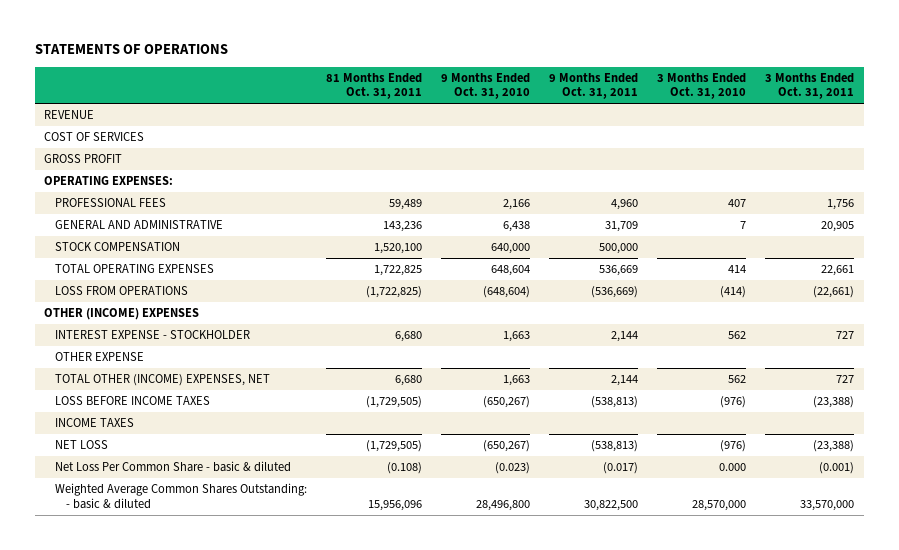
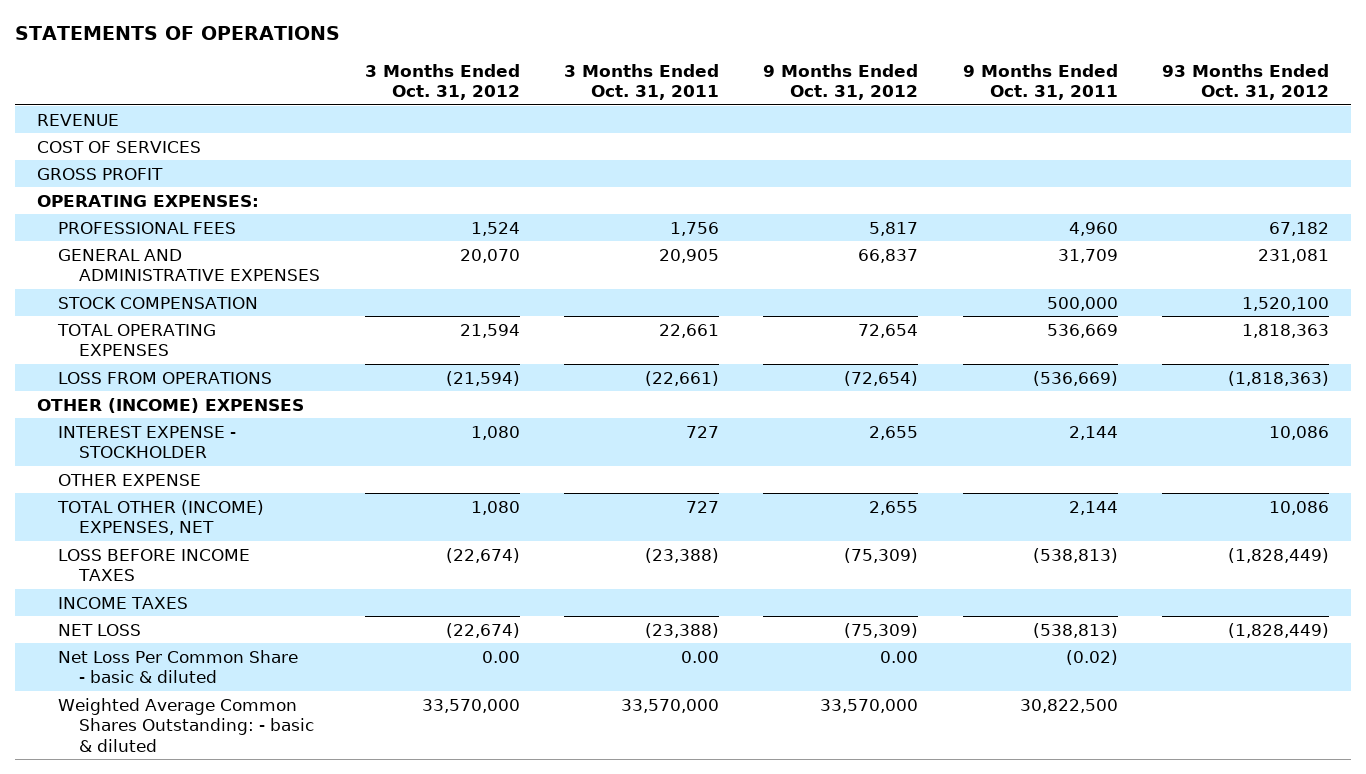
- | 81 Months Ended Oct. 31, 2011 | 9 Months Ended Oct. 31, 2010 | 9 Months Ended Oct. 31, 2011 | 3 Months Ended Oct. 31, 2010 | 3 Months Ended Oct. 31, 2011
+ | 3 Months Ended Oct. 31, 2012 | 3 Months Ended Oct. 31, 2011 | 9 Months Ended Oct. 31, 2012 | 9 Months Ended Oct. 31, 2011 | 93 Months Ended Oct. 31, 2012
- GENERAL AND ADMINISTRATIVE | 143,236 | 6,438 | 31,709 | 7 | 20,905
+ GENERAL AND ADMINISTRATIVE EXPENSES | 20,070 | 20,905 | 66,837 | 31,709 | 231,081
- Net Loss Per Common Share - basic & diluted | (0.108) | (0.023) | (0.017) | 0.000 | (0.001)
+ Net Loss Per Common Share - basic & diluted | 0.00 | 0.00 | 0.00 | (0.02) |

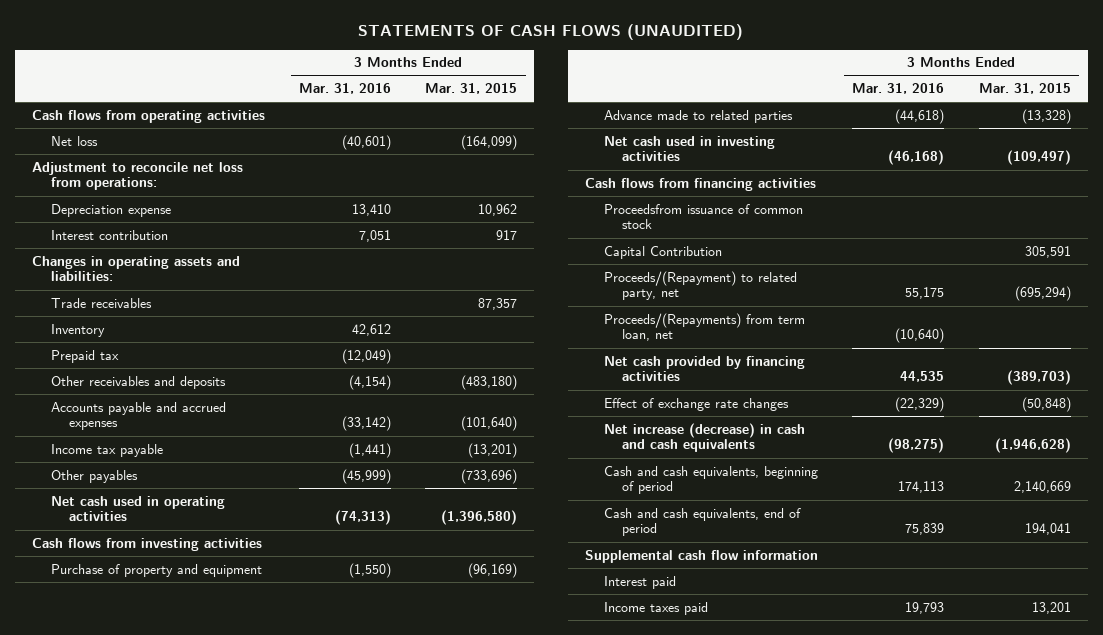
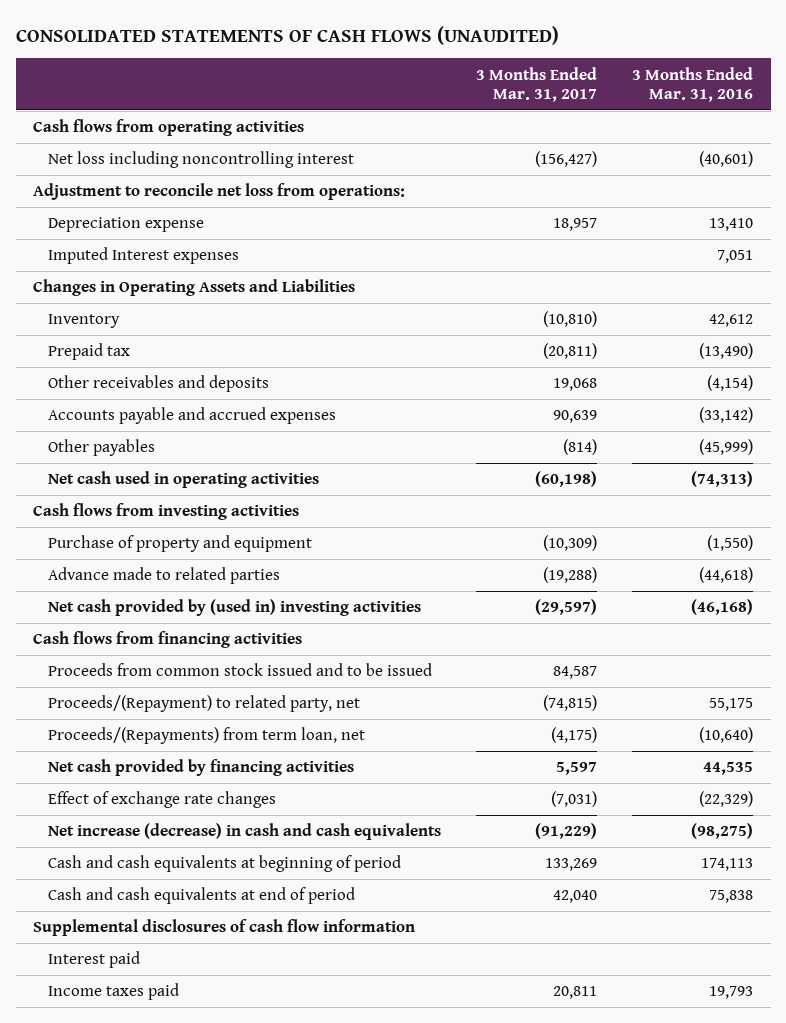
- STATEMENTS OF CASH FLOWS (UNAUDITED)
+ CONSOLIDATED STATEMENTS OF CASH FLOWS (UNAUDITED)
- | 3 Months Ended Mar. 31, 2016 | 3 Months Ended Mar. 31, 2015
+ | 3 Months Ended Mar. 31, 2017 | 3 Months Ended Mar. 31, 2016
- Net loss | (40,601) | (164,099)
+ Net loss including noncontrolling interest | (156,427) | (40,601)
- Interest contribution | 7,051 | 917
- Changes in operating assets and liabilities:
- Trade receivables | | 87,357
+ Imputed Interest expenses | | 7,051
+ Changes in Operating Assets and Liabilities
- Prepaid tax | (12,049) |
+ Prepaid tax | (20,811) | (13,490)
- Income tax payable | (1,441) | (13,201)
- Net cash used in investing activities | (46,168) | (109,497)
+ Net cash provided by (used in) investing activities | (29,597) | (46,168)
- Proceedsfrom issuance of common stock
- Capital Contribution | | 305,591
+ Proceeds from common stock issued and to be issued | 84,587 |
- Cash and cash equivalents, beginning of period | 174,113 | 2,140,669
- Cash and cash equivalents, end of period | 75,839 | 194,041
- Supplemental cash flow information
+ Cash and cash equivalents at beginning of period | 133,269 | 174,113
+ Cash and cash equivalents at end of period | 42,040 | 75,838
+ Supplemental disclosures of cash flow information

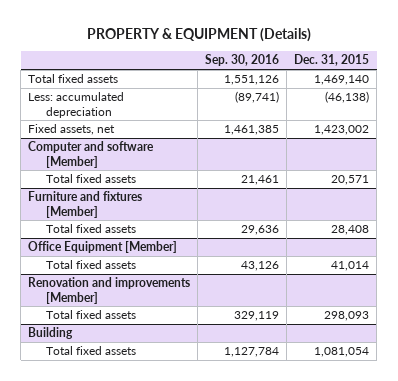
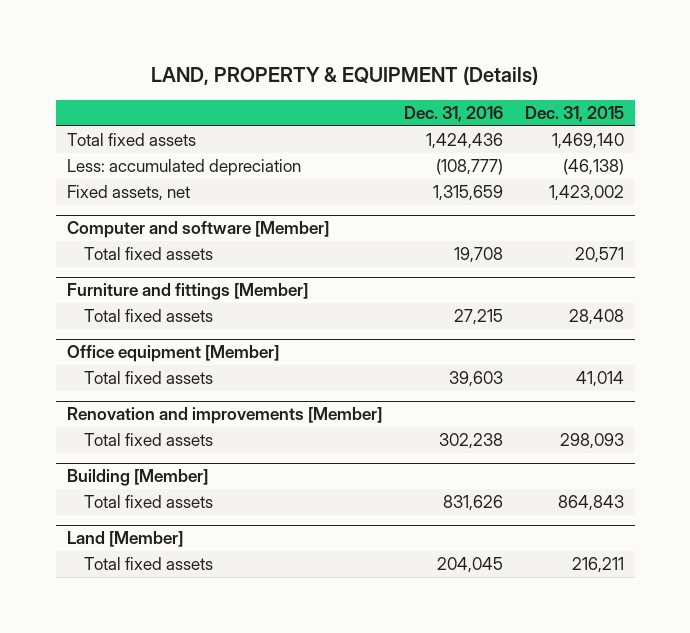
- PROPERTY & EQUIPMENT (Details)
+ LAND, PROPERTY & EQUIPMENT (Details)
- | Sep. 30, 2016 | Dec. 31, 2015
+ | Dec. 31, 2016 | Dec. 31, 2015
- Furniture and fixtures [Member]
+ Furniture and fittings [Member]
- Office Equipment [Member]
+ Office equipment [Member]
- Building
- Total fixed assets | 1,127,784 | 1,081,054
+ Building [Member]
+ Total fixed assets | 831,626 | 864,843
+ Land [Member]
+ Total fixed assets | 204,045 | 216,211

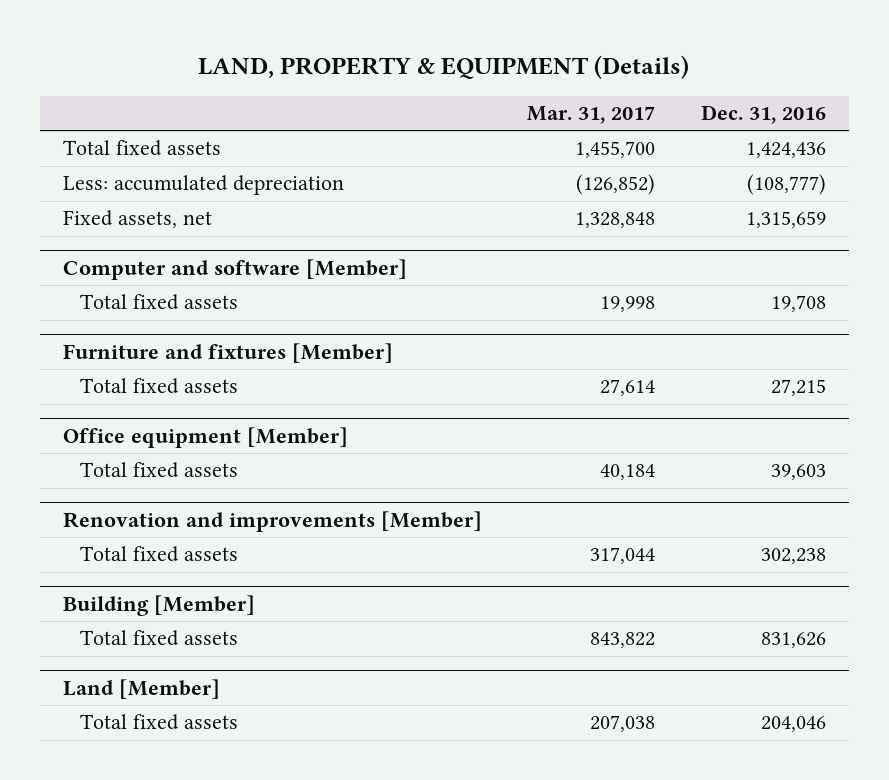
- | Dec. 31, 2016 | Dec. 31, 2015
+ | Mar. 31, 2017 | Dec. 31, 2016
- Furniture and fittings [Member]
+ Furniture and fixtures [Member]
@ Land [Member]
- Total fixed assets | 204,045 | 216,211
+ Total fixed assets | 207,038 | 204,046

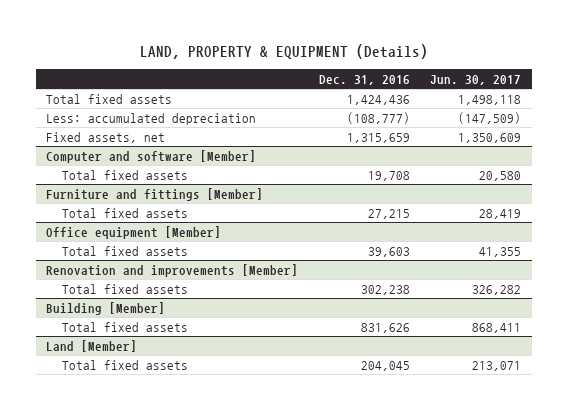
- | Mar. 31, 2017 | Dec. 31, 2016
+ | Dec. 31, 2016 | Jun. 30, 2017
- Furniture and fixtures [Member]
+ Furniture and fittings [Member]
@ Land [Member]
- Total fixed assets | 207,038 | 204,046
+ Total fixed assets | 204,045 | 213,071

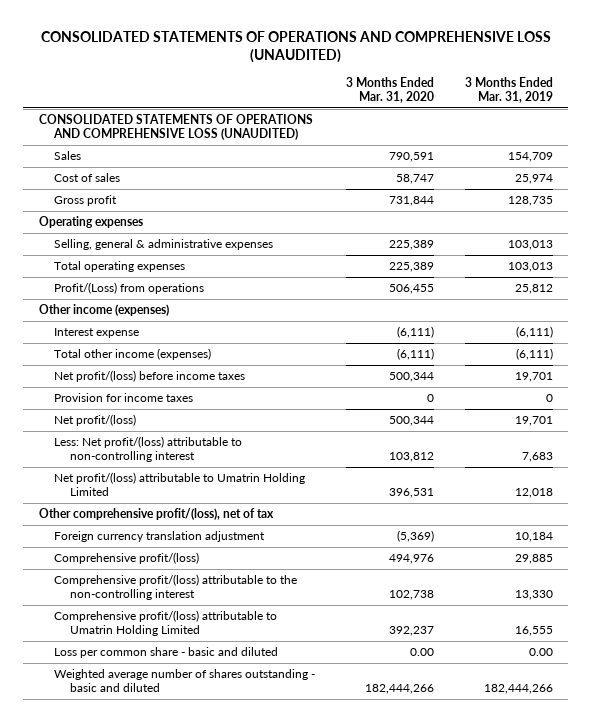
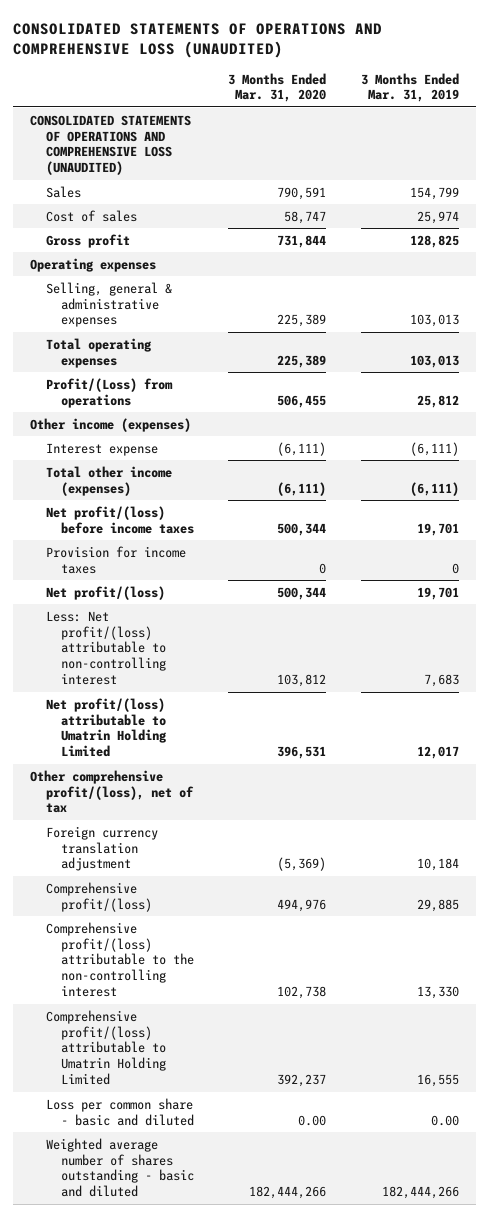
- Sales | 790,591 | 154,709
+ Sales | 790,591 | 154,799
- Gross profit | 731,844 | 128,735
+ Gross profit | 731,844 | 128,825
- Net profit/(loss) attributable to Umatrin Holding Limited | 396,531 | 12,018
+ Net profit/(loss) attributable to Umatrin Holding Limited | 396,531 | 12,017

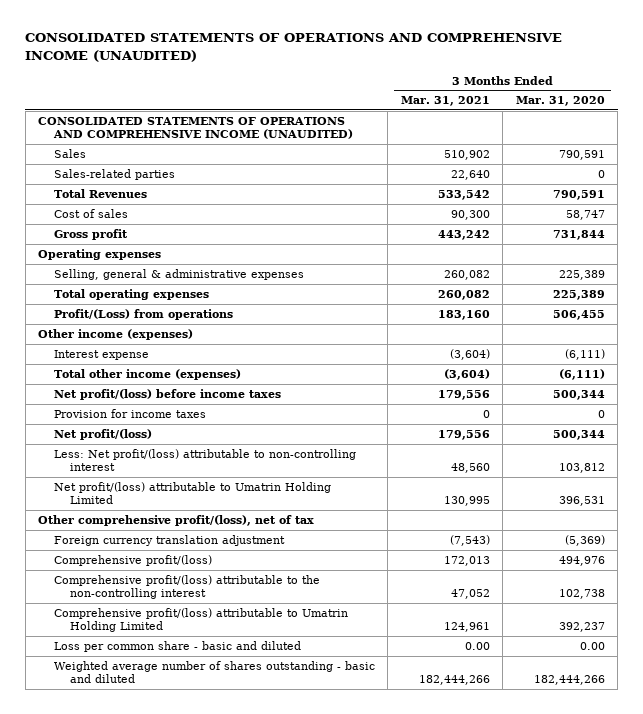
- CONSOLIDATED STATEMENTS OF OPERATIONS AND COMPREHENSIVE LOSS (UNAUDITED)
+ CONSOLIDATED STATEMENTS OF OPERATIONS AND COMPREHENSIVE INCOME (UNAUDITED)
- | 3 Months Ended Mar. 31, 2020 | 3 Months Ended Mar. 31, 2019
+ | 3 Months Ended Mar. 31, 2021 | 3 Months Ended Mar. 31, 2020
- CONSOLIDATED STATEMENTS OF OPERATIONS AND COMPREHENSIVE LOSS (UNAUDITED)
+ CONSOLIDATED STATEMENTS OF OPERATIONS AND COMPREHENSIVE INCOME (UNAUDITED)
+ Sales-related parties | 22,640 | 0
+ Total Revenues | 533,542 | 790,591

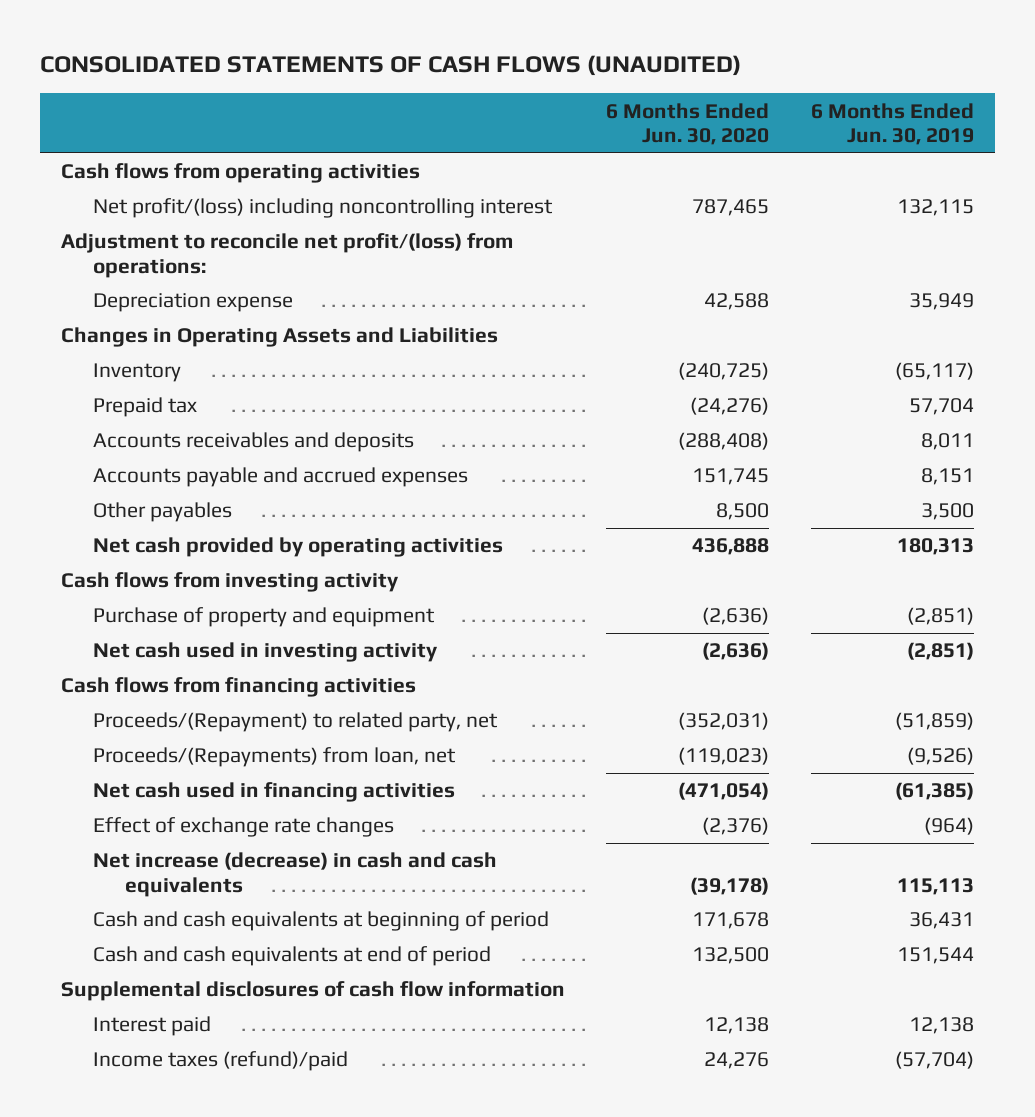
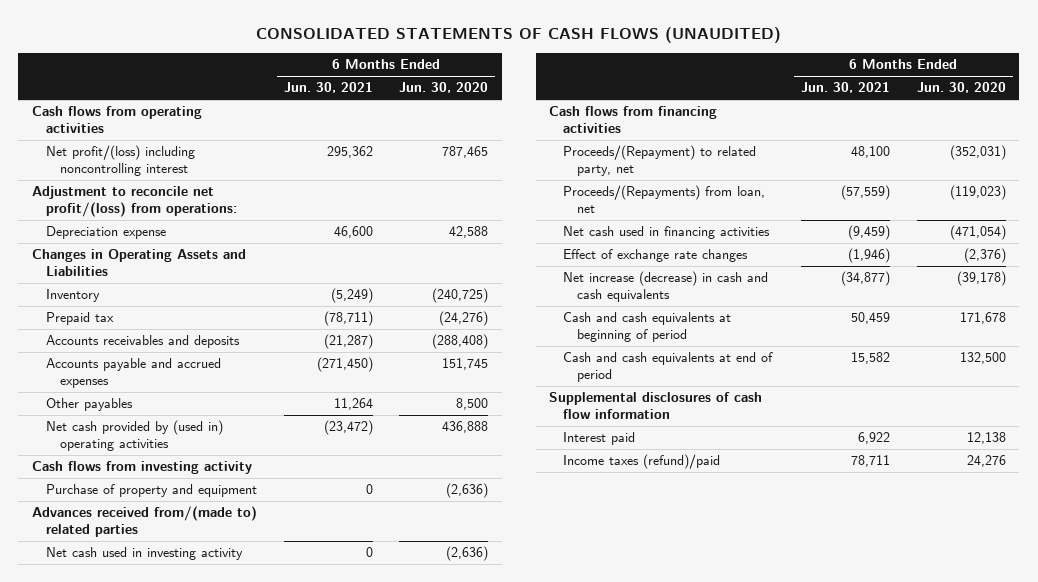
- | 6 Months Ended Jun. 30, 2020 | 6 Months Ended Jun. 30, 2019
+ | 6 Months Ended Jun. 30, 2021 | 6 Months Ended Jun. 30, 2020
- Net cash provided by operating activities | 436,888 | 180,313
+ Net cash provided by (used in) operating activities | (23,472) | 436,888
+ Advances received from/(made to) related parties

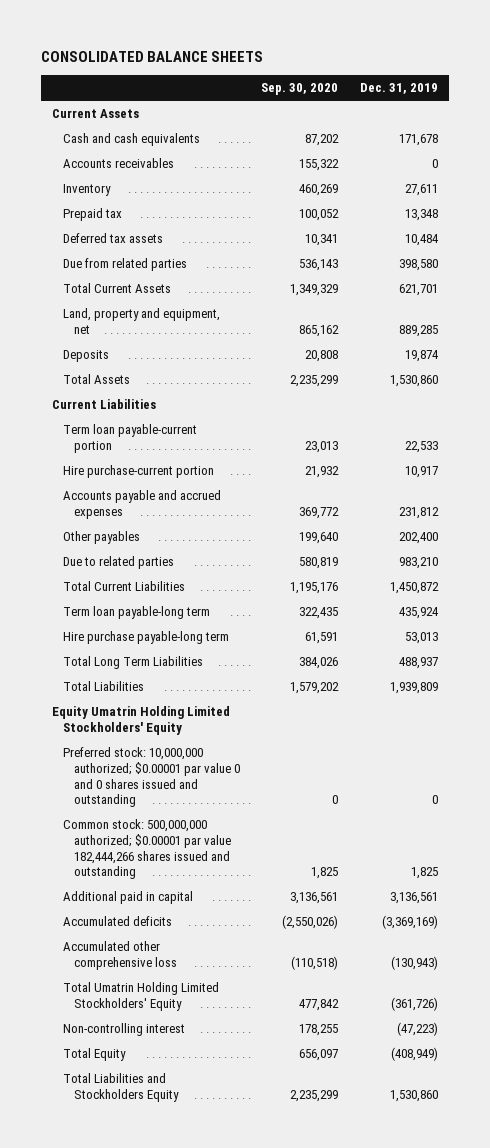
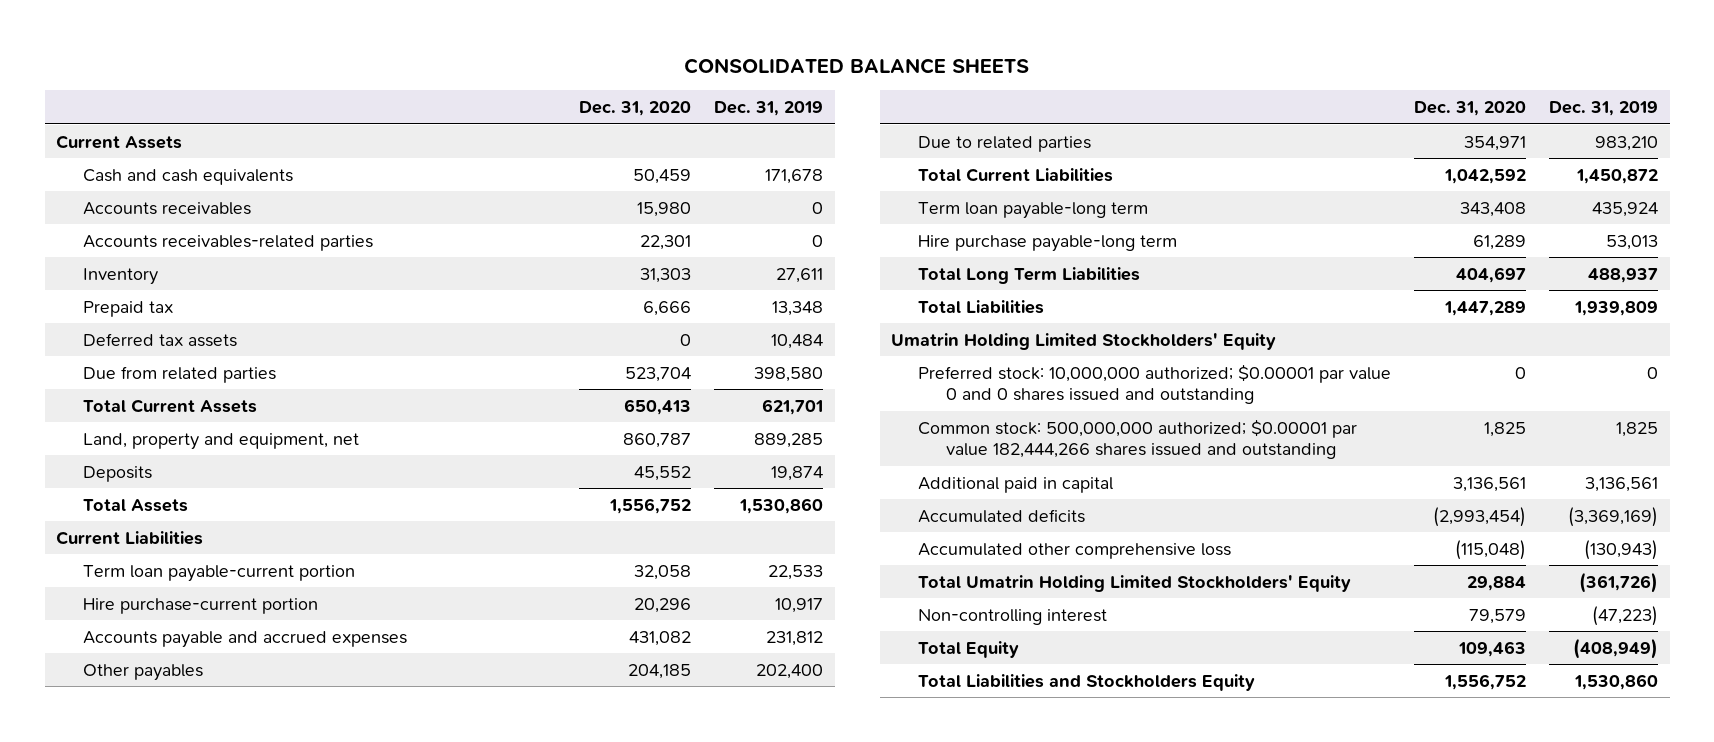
- | Sep. 30, 2020 | Dec. 31, 2019
+ | Dec. 31, 2020 | Dec. 31, 2019
+ Accounts receivables-related parties | 22,301 | 0
- Equity Umatrin Holding Limited Stockholders' Equity
+ Umatrin Holding Limited Stockholders' Equity

